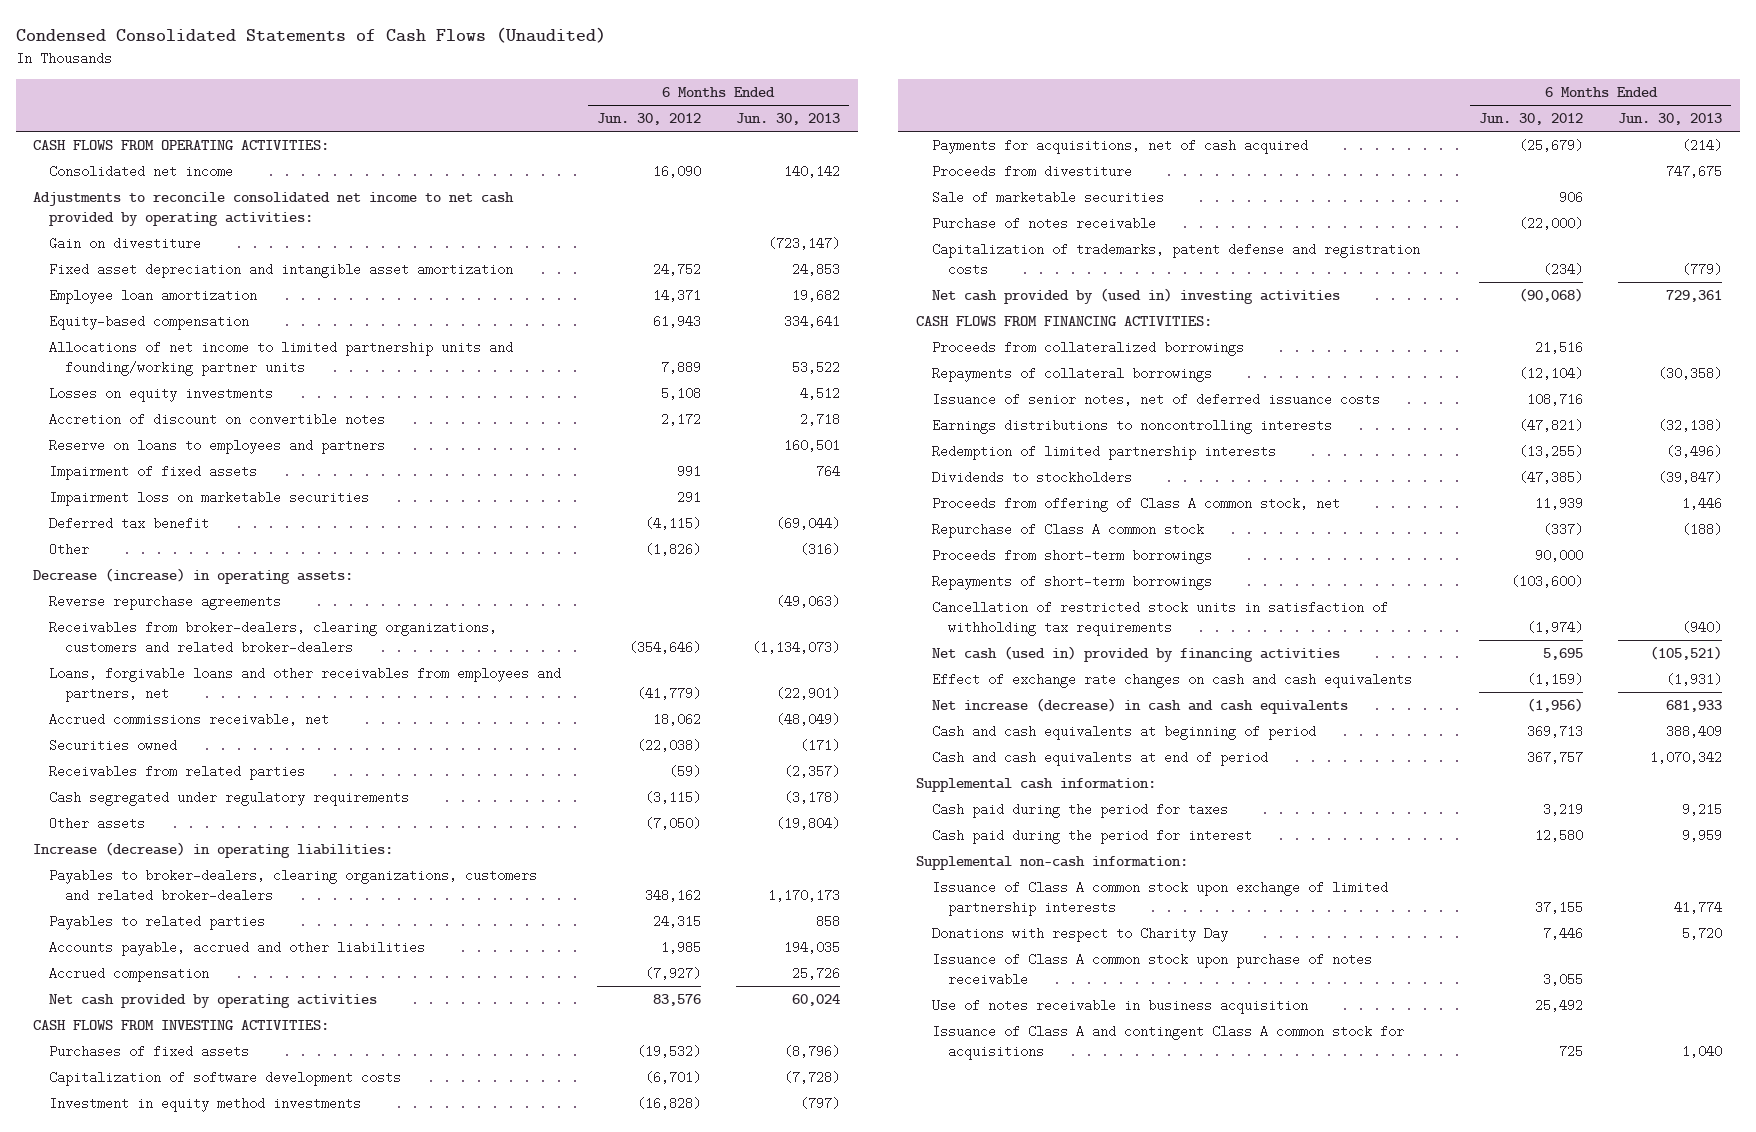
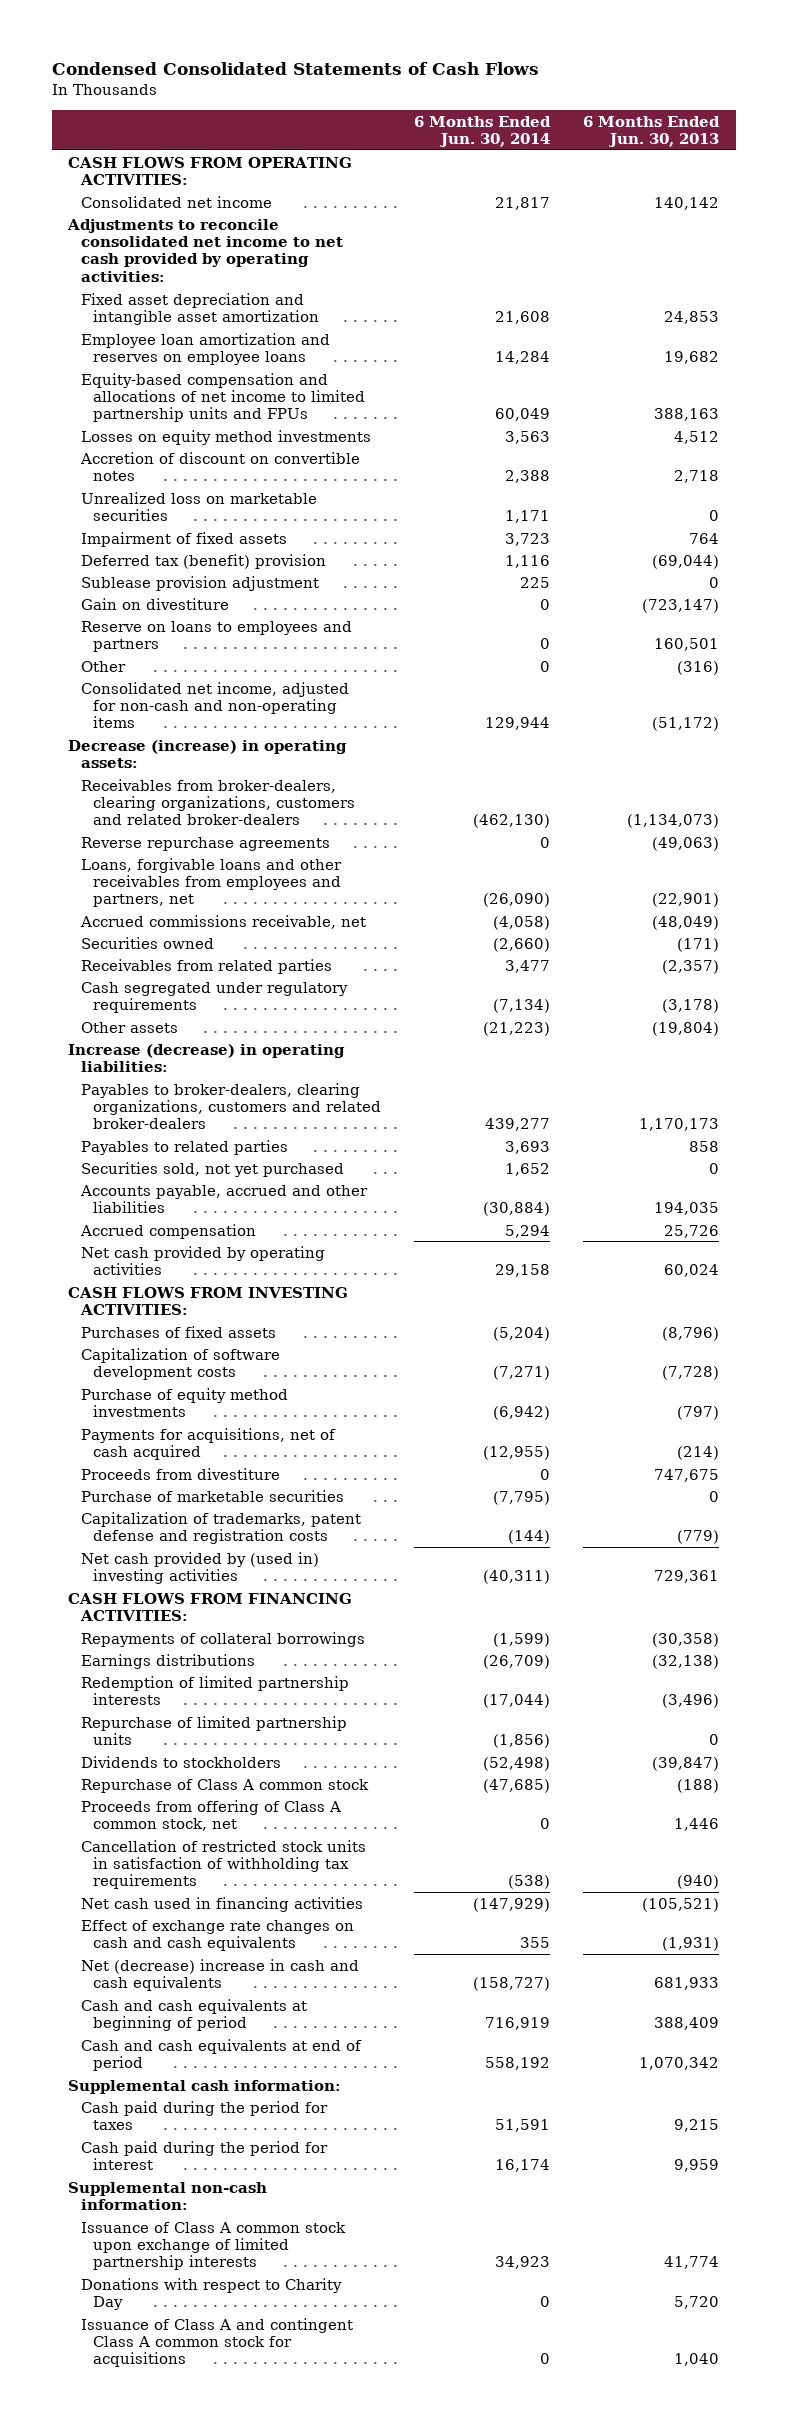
- Condensed Consolidated Statements of Cash Flows (Unaudited)
+ Condensed Consolidated Statements of Cash Flows
- | 6 Months Ended Jun. 30, 2012 | 6 Months Ended Jun. 30, 2013
+ | 6 Months Ended Jun. 30, 2014 | 6 Months Ended Jun. 30, 2013
- Employee loan amortization | 14,371 | 19,682
- Equity-based compensation | 61,943 | 334,641
- Allocations of net income to limited partnership units and founding/working partner units | 7,889 | 53,522
- Losses on equity investments | 5,108 | 4,512
+ Employee loan amortization and reserves on employee loans | 14,284 | 19,682
+ Equity-based compensation and allocations of net income to limited partnership units and FPUs | 60,049 | 388,163
+ Losses on equity method investments | 3,563 | 4,512
+ Unrealized loss on marketable securities | 1,171 | 0
- Impairment loss on marketable securities | 291 |
- Deferred tax benefit | (4,115) | (69,044)
+ Deferred tax (benefit) provision | 1,116 | (69,044)
+ Sublease provision adjustment | 225 | 0
moved down: Gain on divestiture | 0 | (723,147)
moved down: Reserve on loans to employees and partners | 0 | 160,501
+ Consolidated net income, adjusted for non-cash and non-operating items | 129,944 | (51,172)
moved down: Reverse repurchase agreements | 0 | (49,063)
+ Securities sold, not yet purchased | 1,652 | 0
- Investment in equity method investments | (16,828) | (797)
+ Purchase of equity method investments | (6,942) | (797)
- Sale of marketable securities | 906 |
- Purchase of notes receivable | (22,000) |
+ Purchase of marketable securities | (7,795) | 0
- Proceeds from collateralized borrowings | 21,516 |
- Issuance of senior notes, net of deferred issuance costs | 108,716 |
- Earnings distributions to noncontrolling interests | (47,821) | (32,138)
+ Earnings distributions | (26,709) | (32,138)
+ Repurchase of limited partnership units | (1,856) | 0
- Proceeds from short-term borrowings | 90,000 |
- Repayments of short-term borrowings | (103,600) |
moved down: Proceeds from offering of Class A common stock, net | 0 | 1,446
- Net cash (used in) provided by financing activities | 5,695 | (105,521)
+ Net cash used in financing activities | (147,929) | (105,521)
- Net increase (decrease) in cash and cash equivalents | (1,956) | 681,933
+ Net (decrease) increase in cash and cash equivalents | (158,727) | 681,933
- Issuance of Class A common stock upon purchase of notes receivable | 3,055 |
- Use of notes receivable in business acquisition | 25,492 |

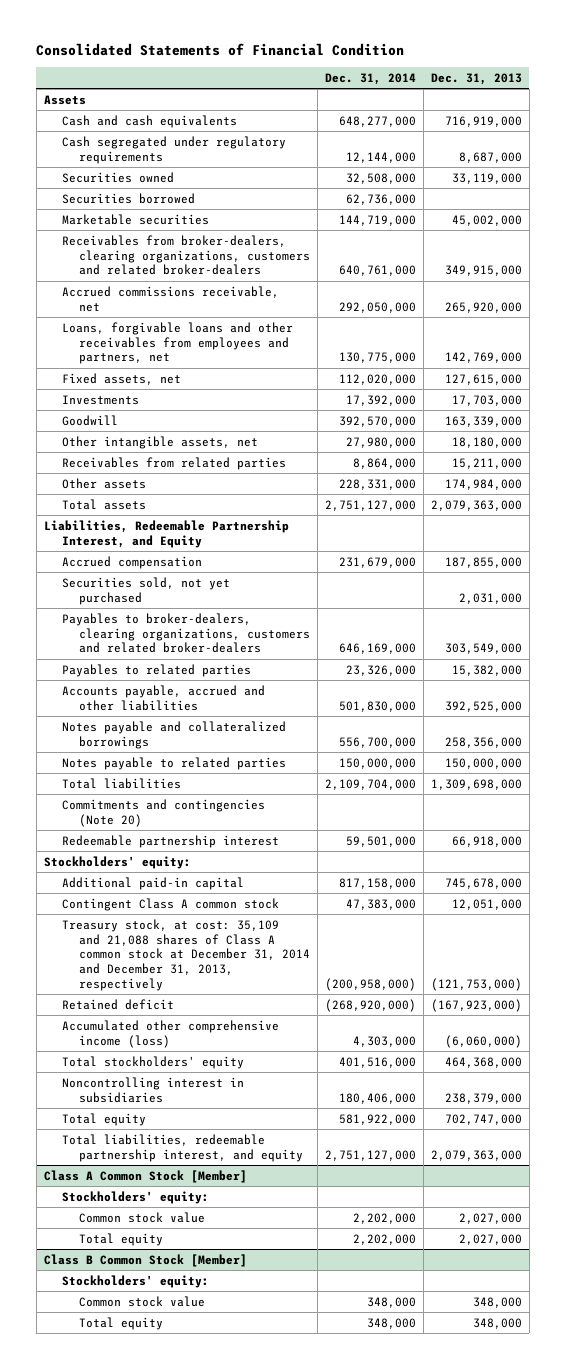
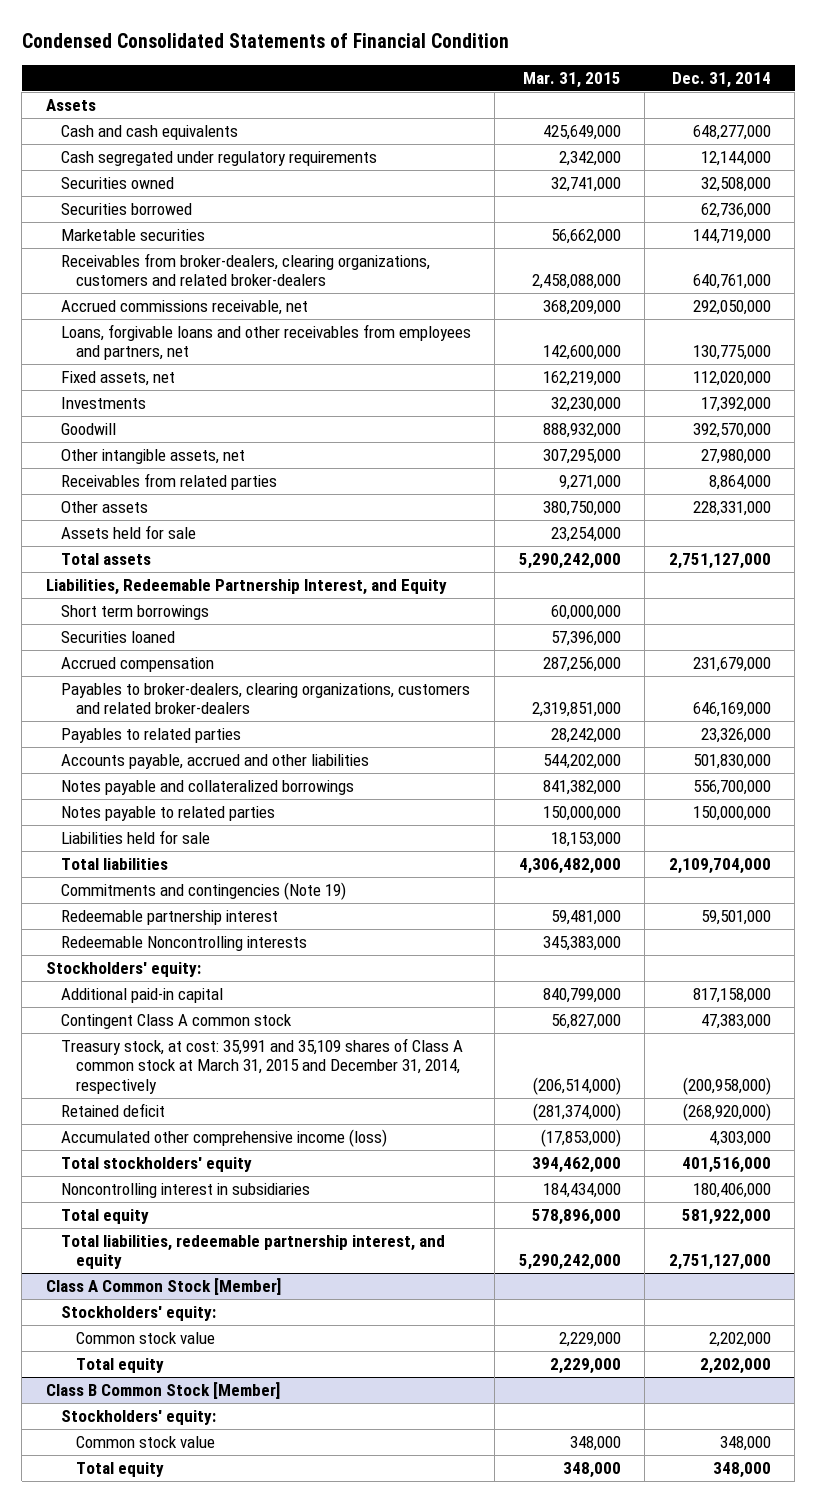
- Consolidated Statements of Financial Condition
+ Condensed Consolidated Statements of Financial Condition
- | Dec. 31, 2014 | Dec. 31, 2013
+ | Mar. 31, 2015 | Dec. 31, 2014
+ Assets held for sale | 23,254,000 |
+ Short term borrowings | 60,000,000 |
+ Securities loaned | 57,396,000 |
- Securities sold, not yet purchased | | 2,031,000
+ Liabilities held for sale | 18,153,000 |
- Commitments and contingencies (Note 20)
+ Commitments and contingencies (Note 19)
+ Redeemable Noncontrolling interests | 345,383,000 |
- Treasury stock, at cost: 35,109 and 21,088 shares of Class A common stock at December 31, 2014 and December 31, 2013, respectively | (200,958,000) | (121,753,000)
+ Treasury stock, at cost: 35,991 and 35,109 shares of Class A common stock at March 31, 2015 and December 31, 2014, respectively | (206,514,000) | (200,958,000)

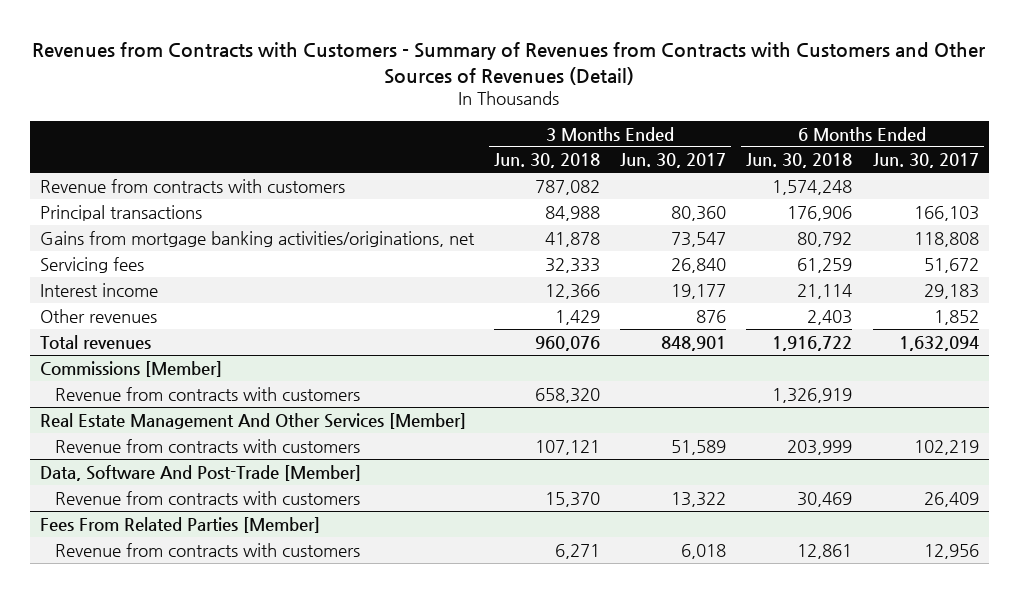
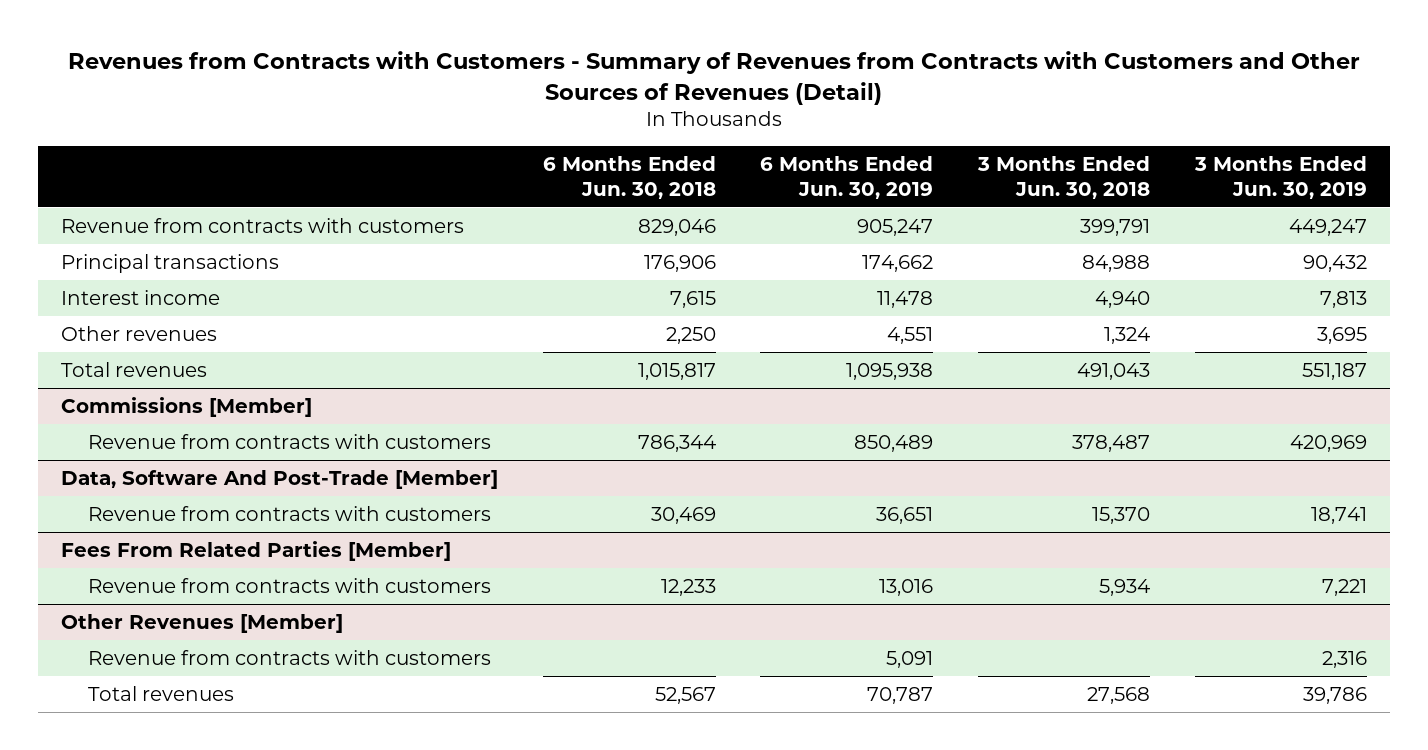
- | 3 Months Ended Jun. 30, 2018 | 3 Months Ended Jun. 30, 2017 | 6 Months Ended Jun. 30, 2018 | 6 Months Ended Jun. 30, 2017
+ | 6 Months Ended Jun. 30, 2018 | 6 Months Ended Jun. 30, 2019 | 3 Months Ended Jun. 30, 2018 | 3 Months Ended Jun. 30, 2019
- Revenue from contracts with customers | 787,082 | | 1,574,248 |
+ Revenue from contracts with customers | 829,046 | 905,247 | 399,791 | 449,247
- Gains from mortgage banking activities/originations, net | 41,878 | 73,547 | 80,792 | 118,808
- Servicing fees | 32,333 | 26,840 | 61,259 | 51,672
- Interest income | 12,366 | 19,177 | 21,114 | 29,183
- Other revenues | 1,429 | 876 | 2,403 | 1,852
- Total revenues | 960,076 | 848,901 | 1,916,722 | 1,632,094
+ Interest income | 7,615 | 11,478 | 4,940 | 7,813
+ Other revenues | 2,250 | 4,551 | 1,324 | 3,695
+ Total revenues | 1,015,817 | 1,095,938 | 491,043 | 551,187
@ Commissions [Member]
- Revenue from contracts with customers | 658,320 | | 1,326,919 |
- Real Estate Management And Other Services [Member]
- Revenue from contracts with customers | 107,121 | 51,589 | 203,999 | 102,219
@ Commissions [Member]
+ Revenue from contracts with customers | 786,344 | 850,489 | 378,487 | 420,969
@ Fees From Related Parties [Member]
- Revenue from contracts with customers | 6,271 | 6,018 | 12,861 | 12,956
+ Revenue from contracts with customers | 12,233 | 13,016 | 5,934 | 7,221
+ Other Revenues [Member]
+ Revenue from contracts with customers | | 5,091 | | 2,316
+ Total revenues | 52,567 | 70,787 | 27,568 | 39,786

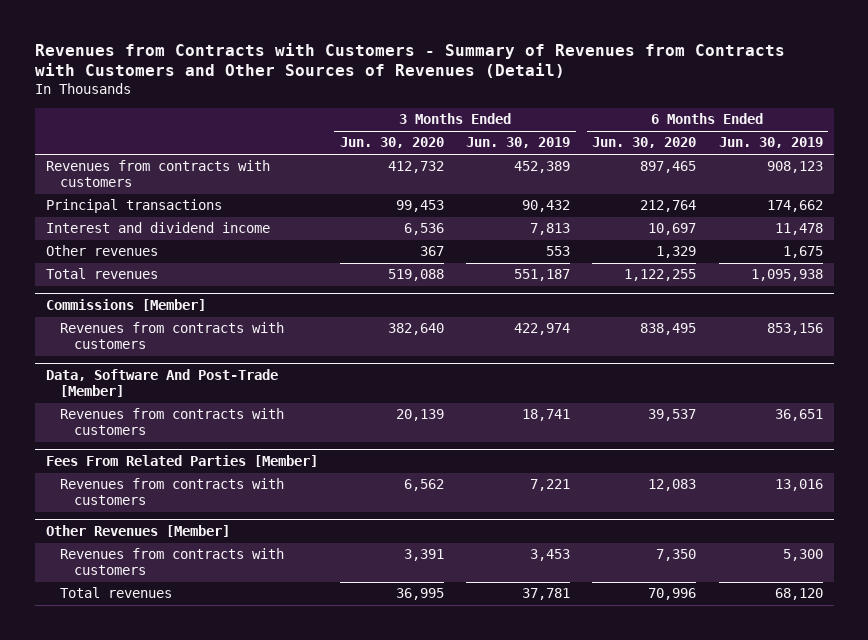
- | 6 Months Ended Jun. 30, 2018 | 6 Months Ended Jun. 30, 2019 | 3 Months Ended Jun. 30, 2018 | 3 Months Ended Jun. 30, 2019
+ | 3 Months Ended Jun. 30, 2020 | 3 Months Ended Jun. 30, 2019 | 6 Months Ended Jun. 30, 2020 | 6 Months Ended Jun. 30, 2019
- Revenue from contracts with customers | 829,046 | 905,247 | 399,791 | 449,247
+ Revenues from contracts with customers | 412,732 | 452,389 | 897,465 | 908,123
- Interest income | 7,615 | 11,478 | 4,940 | 7,813
- Other revenues | 2,250 | 4,551 | 1,324 | 3,695
+ Interest and dividend income | 6,536 | 7,813 | 10,697 | 11,478
+ Other revenues | 367 | 553 | 1,329 | 1,675
@ Commissions [Member]
- Revenue from contracts with customers | 786,344 | 850,489 | 378,487 | 420,969
+ Revenues from contracts with customers | 382,640 | 422,974 | 838,495 | 853,156
@ Data, Software And Post-Trade [Member]
- Revenue from contracts with customers | 30,469 | 36,651 | 15,370 | 18,741
+ Revenues from contracts with customers | 20,139 | 18,741 | 39,537 | 36,651
@ Fees From Related Parties [Member]
- Revenue from contracts with customers | 12,233 | 13,016 | 5,934 | 7,221
+ Revenues from contracts with customers | 6,562 | 7,221 | 12,083 | 13,016
@ Other Revenues [Member]
- Revenue from contracts with customers | | 5,091 | | 2,316
- Total revenues | 52,567 | 70,787 | 27,568 | 39,786
+ Revenues from contracts with customers | 3,391 | 3,453 | 7,350 | 5,300
+ Total revenues | 36,995 | 37,781 | 70,996 | 68,120

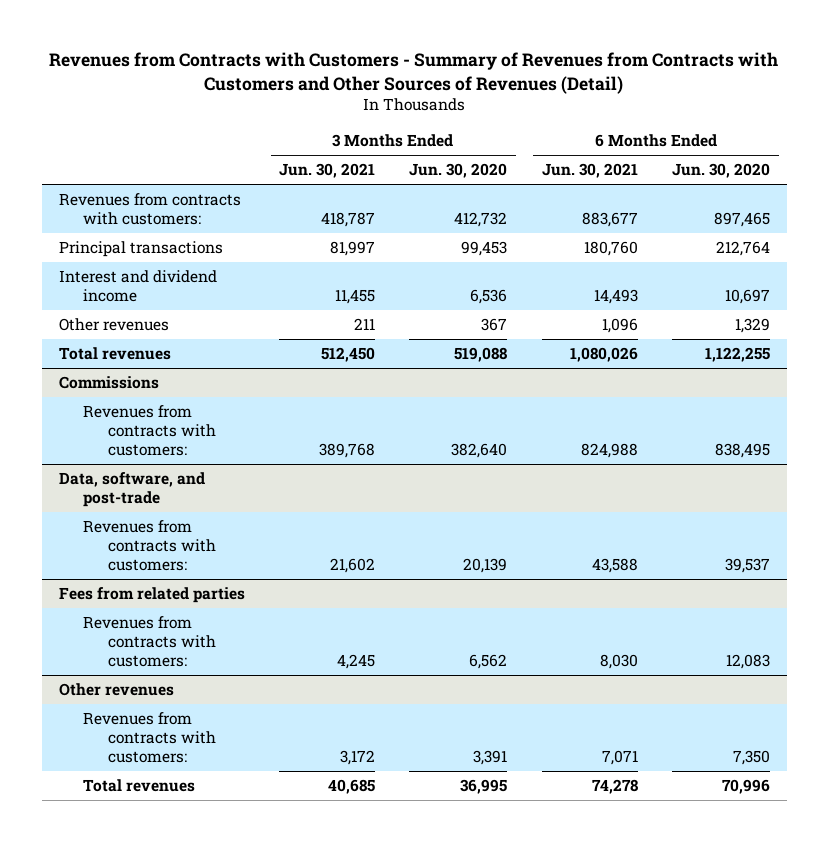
- | 3 Months Ended Jun. 30, 2020 | 3 Months Ended Jun. 30, 2019 | 6 Months Ended Jun. 30, 2020 | 6 Months Ended Jun. 30, 2019
+ | 3 Months Ended Jun. 30, 2021 | 3 Months Ended Jun. 30, 2020 | 6 Months Ended Jun. 30, 2021 | 6 Months Ended Jun. 30, 2020
- Revenues from contracts with customers | 412,732 | 452,389 | 897,465 | 908,123
+ Revenues from contracts with customers: | 418,787 | 412,732 | 883,677 | 897,465
- Commissions [Member]
- Revenues from contracts with customers | 382,640 | 422,974 | 838,495 | 853,156
- Data, Software And Post-Trade [Member]
- Revenues from contracts with customers | 20,139 | 18,741 | 39,537 | 36,651
- Fees From Related Parties [Member]
- Revenues from contracts with customers | 6,562 | 7,221 | 12,083 | 13,016
- Other Revenues [Member]
- Revenues from contracts with customers | 3,391 | 3,453 | 7,350 | 5,300
+ Commissions
+ Revenues from contracts with customers: | 389,768 | 382,640 | 824,988 | 838,495
+ Data, software, and post-trade
+ Revenues from contracts with customers: | 21,602 | 20,139 | 43,588 | 39,537
+ Fees from related parties
+ Revenues from contracts with customers: | 4,245 | 6,562 | 8,030 | 12,083
+ Other revenues
+ Revenues from contracts with customers: | 3,172 | 3,391 | 7,071 | 7,350

